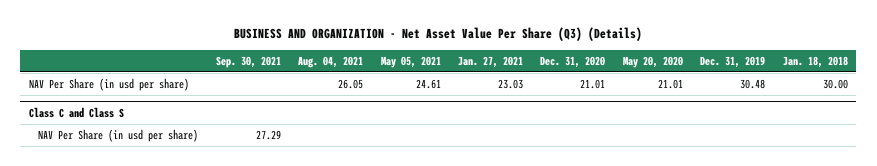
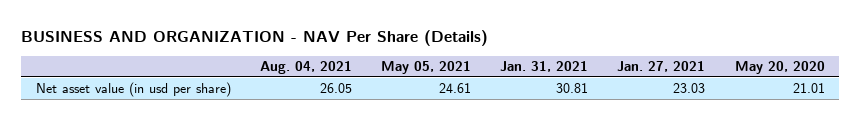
- BUSINESS AND ORGANIZATION - Net Asset Value Per Share (Q3) (Details)
+ BUSINESS AND ORGANIZATION - NAV Per Share (Details)
- | Sep. 30, 2021 | Aug. 04, 2021 | May 05, 2021 | Jan. 27, 2021 | Dec. 31, 2020 | May 20, 2020 | Dec. 31, 2019 | Jan. 18, 2018
+ | Aug. 04, 2021 | May 05, 2021 | Jan. 31, 2021 | Jan. 27, 2021 | May 20, 2020
- NAV Per Share (in usd per share) | | 26.05 | 24.61 | 23.03 | 21.01 | 21.01 | 30.48 | 30.00
- Class C and Class S
- NAV Per Share (in usd per share) | 27.29 | | | | | | |
+ Net asset value (in usd per share) | 26.05 | 24.61 | 30.81 | 23.03 | 21.01

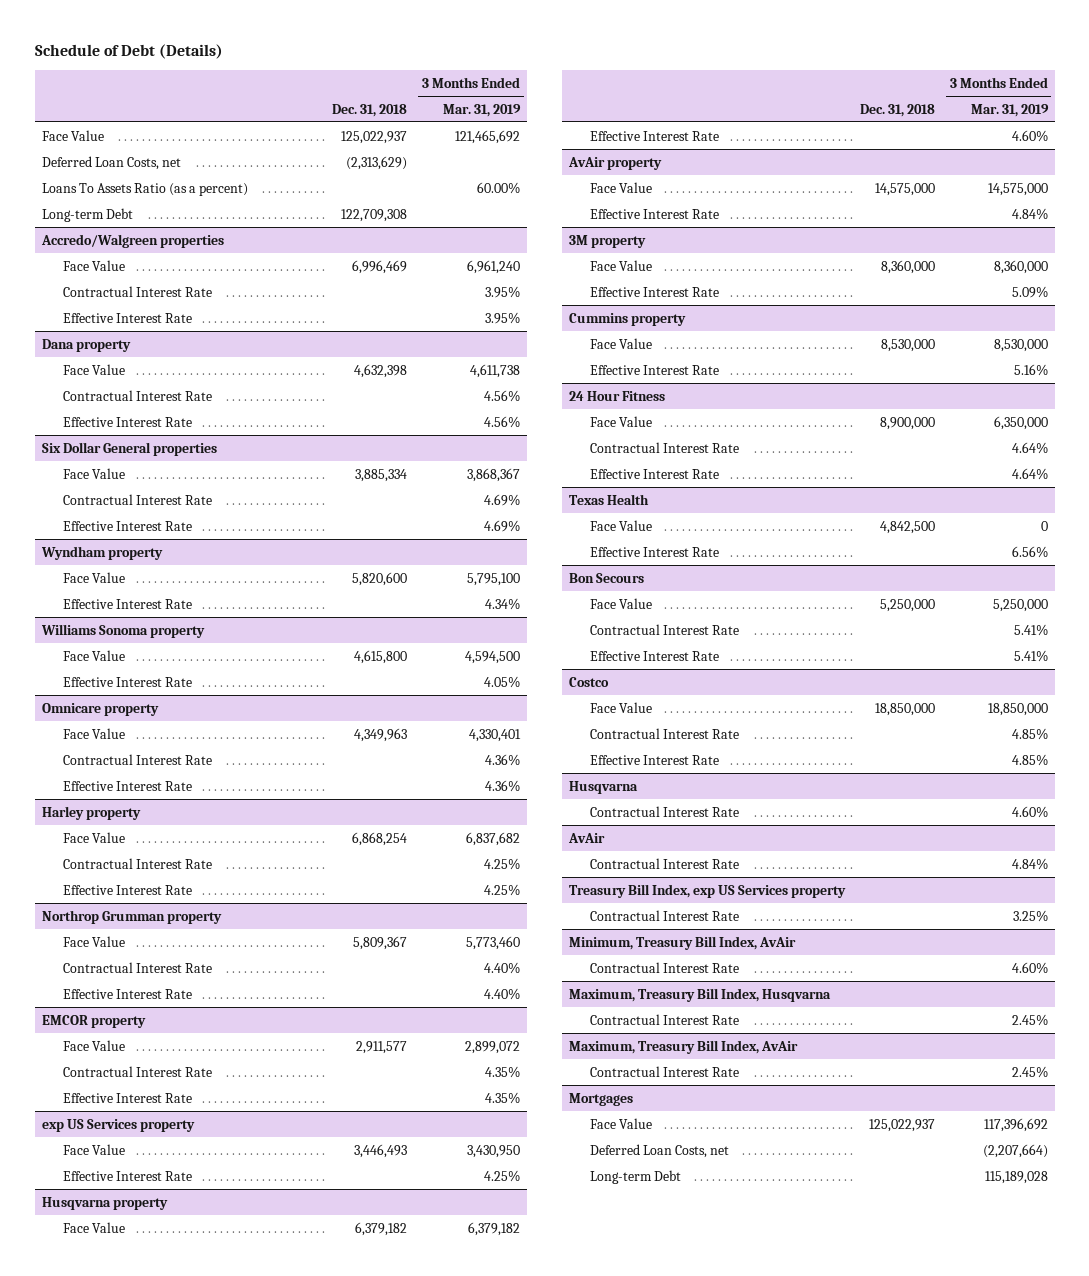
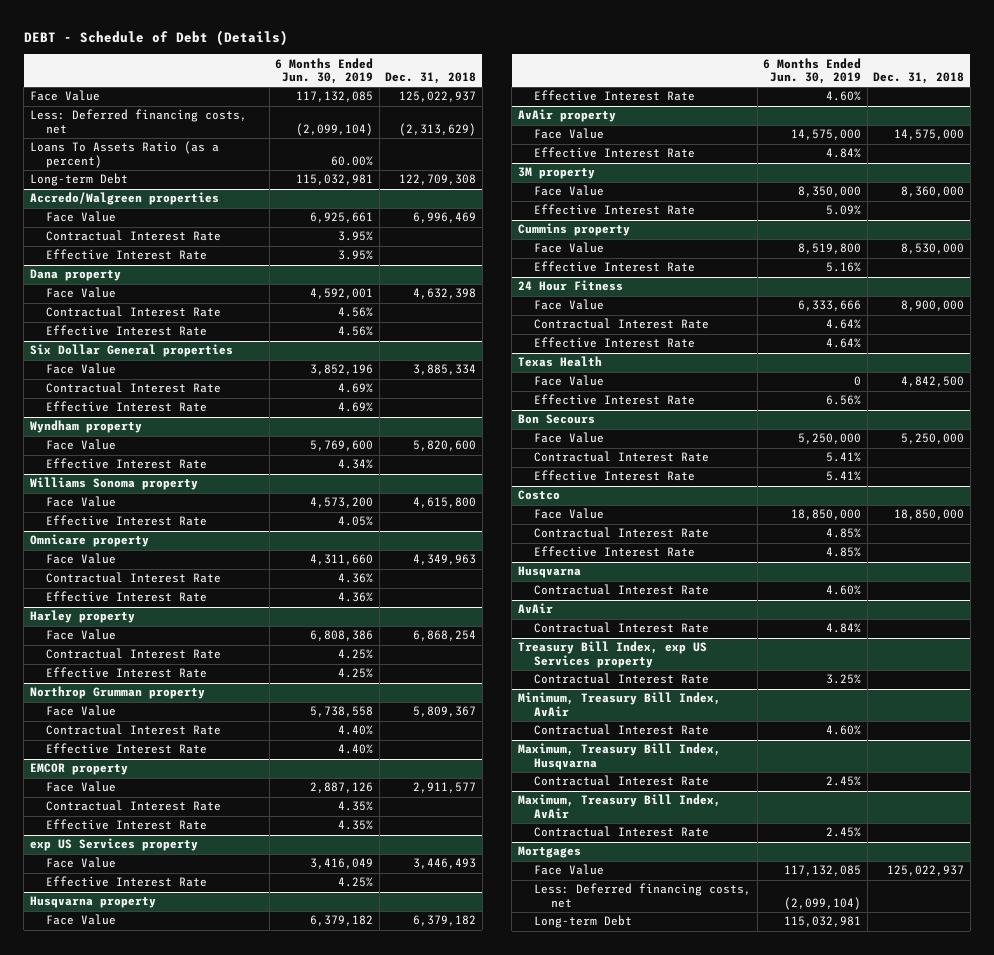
- Schedule of Debt (Details)
+ DEBT - Schedule of Debt (Details)
- | Dec. 31, 2018 | 3 Months Ended Mar. 31, 2019
+ | 6 Months Ended Jun. 30, 2019 | Dec. 31, 2018
- Deferred Loan Costs, net | (2,313,629) |
+ Less: Deferred financing costs, net | (2,099,104) | (2,313,629)
@ Mortgages
- Deferred Loan Costs, net | | (2,207,664)
+ Less: Deferred financing costs, net | (2,099,104) |

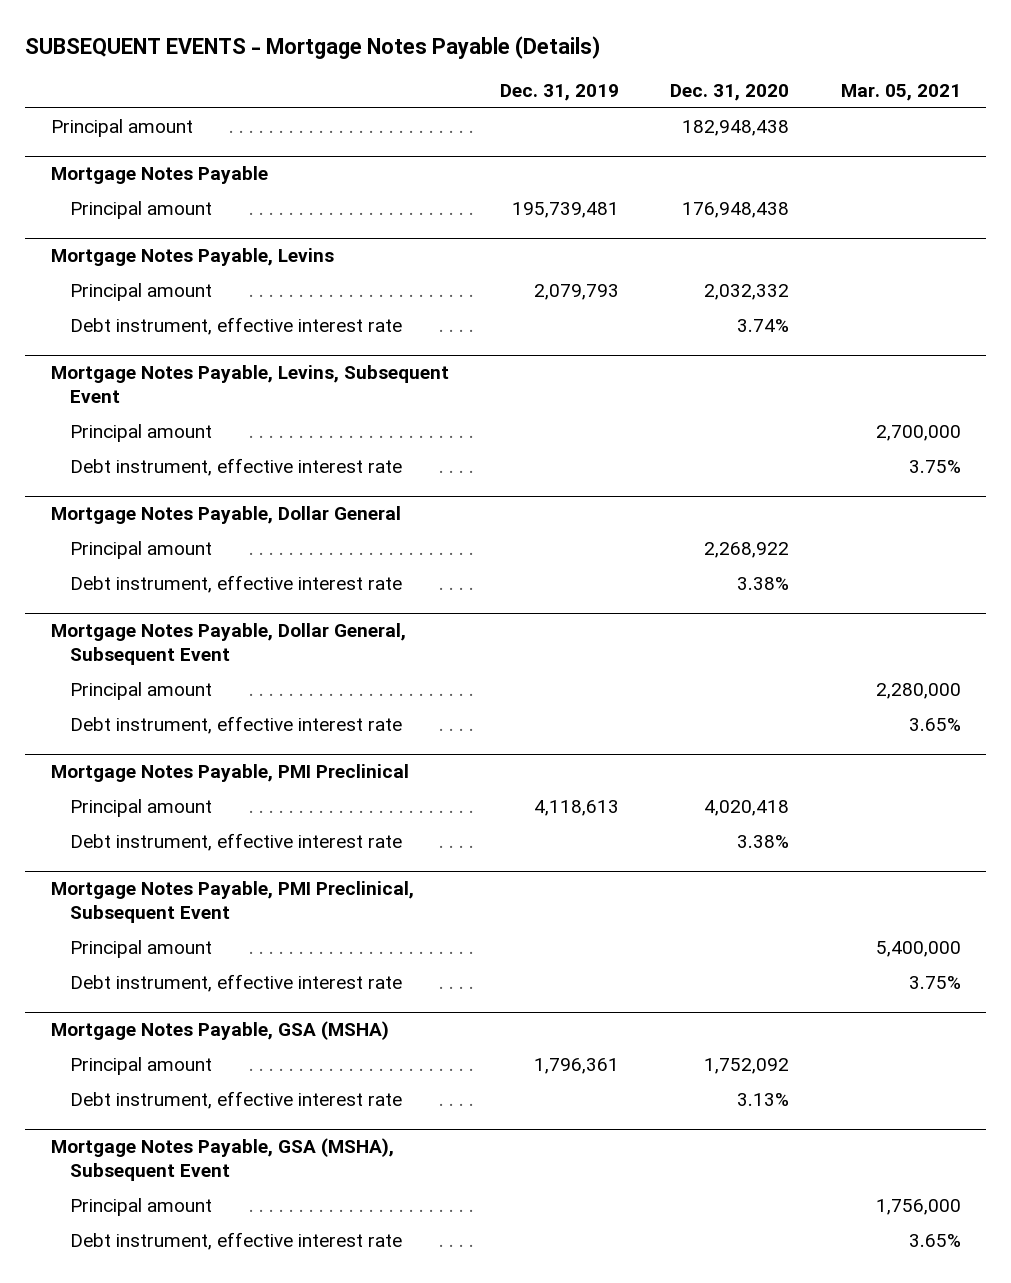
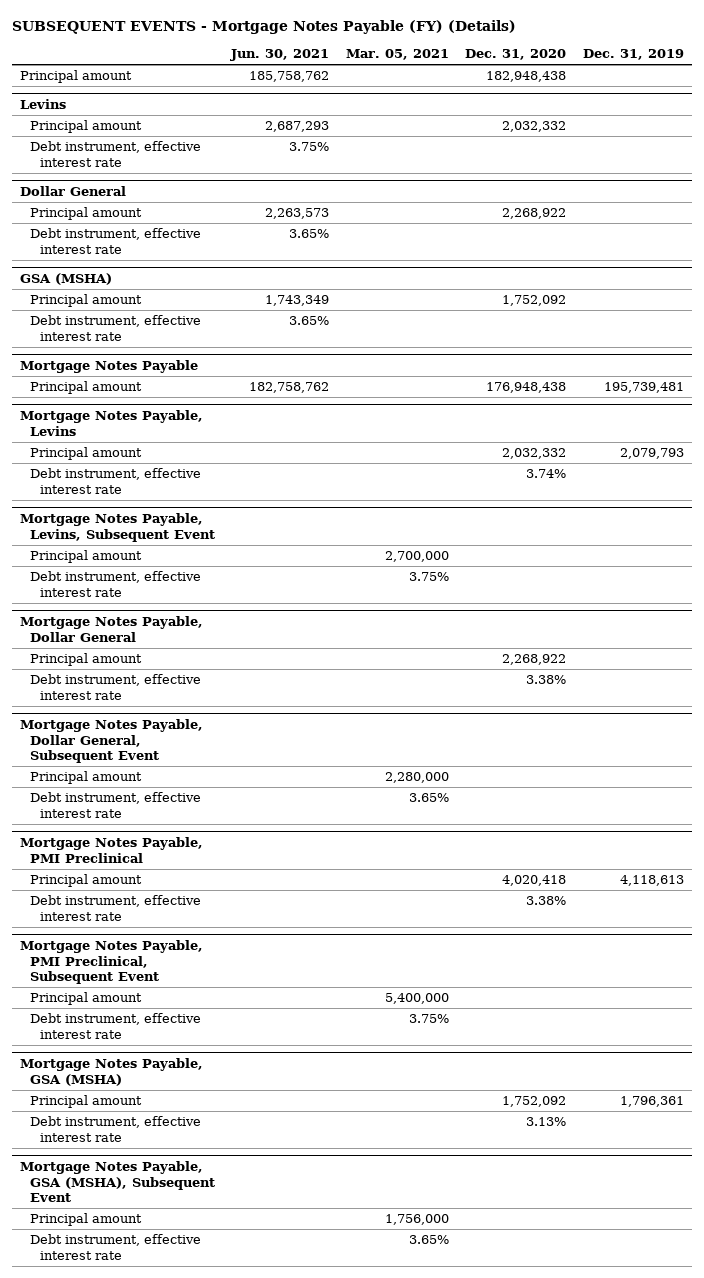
- SUBSEQUENT EVENTS - Mortgage Notes Payable (Details)
+ SUBSEQUENT EVENTS - Mortgage Notes Payable (FY) (Details)
- | Dec. 31, 2019 | Dec. 31, 2020 | Mar. 05, 2021
+ | Jun. 30, 2021 | Mar. 05, 2021 | Dec. 31, 2020 | Dec. 31, 2019
+ Levins
+ Principal amount | 2,687,293 | | 2,032,332 |
+ Debt instrument, effective interest rate | 3.75% | | |
+ Dollar General
+ Principal amount | 2,263,573 | | 2,268,922 |
+ Debt instrument, effective interest rate | 3.65% | | |
+ GSA (MSHA)
+ Principal amount | 1,743,349 | | 1,752,092 |
+ Debt instrument, effective interest rate | 3.65% | | |

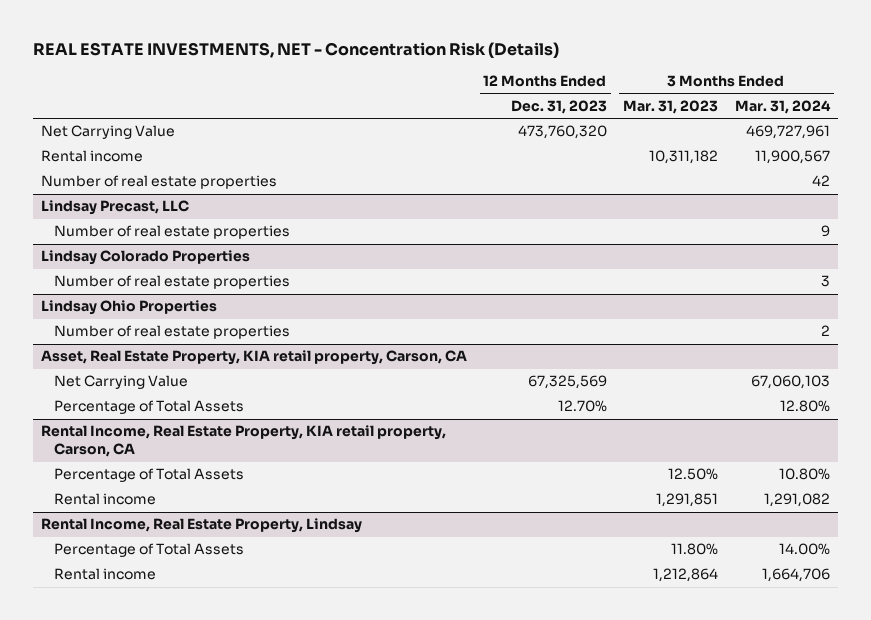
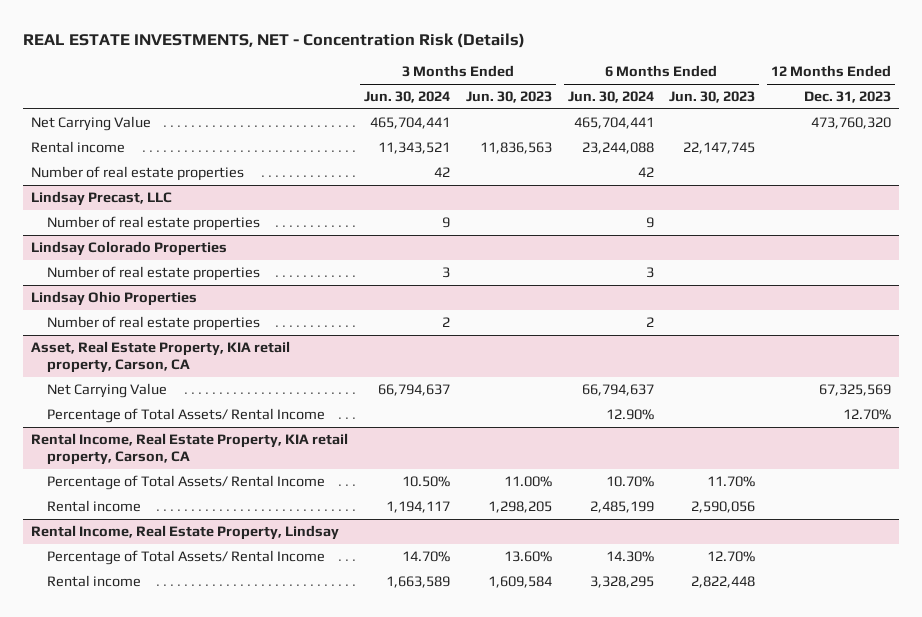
- | 12 Months Ended Dec. 31, 2023 | 3 Months Ended Mar. 31, 2023 | 3 Months Ended Mar. 31, 2024
+ | 3 Months Ended Jun. 30, 2024 | 3 Months Ended Jun. 30, 2023 | 6 Months Ended Jun. 30, 2024 | 6 Months Ended Jun. 30, 2023 | 12 Months Ended Dec. 31, 2023
@ Asset, Real Estate Property, KIA retail property, Carson, CA
- Percentage of Total Assets | 12.70% | | 12.80%
+ Percentage of Total Assets/ Rental Income | | | 12.90% | | 12.70%
@ Rental Income, Real Estate Property, KIA retail property, Carson, CA
- Percentage of Total Assets | | 12.50% | 10.80%
+ Percentage of Total Assets/ Rental Income | 10.50% | 11.00% | 10.70% | 11.70% |
@ Rental Income, Real Estate Property, Lindsay
- Percentage of Total Assets | | 11.80% | 14.00%
+ Percentage of Total Assets/ Rental Income | 14.70% | 13.60% | 14.30% | 12.70% |

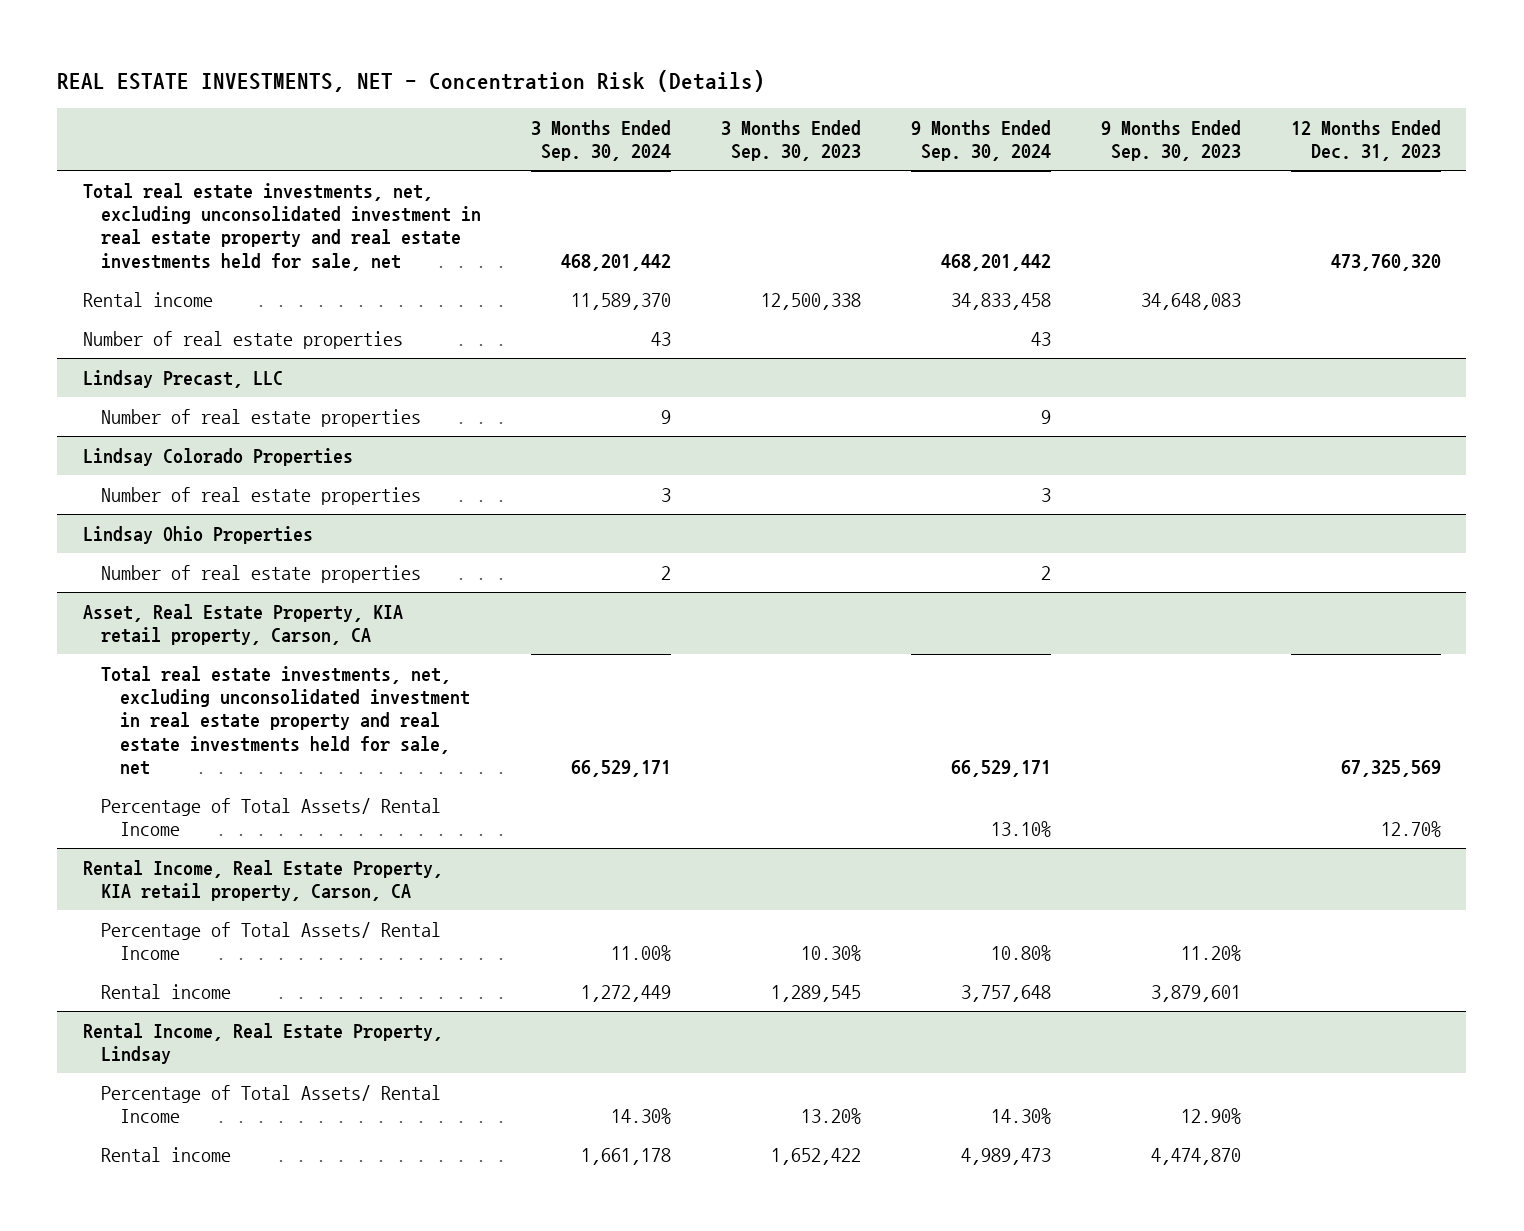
- | 3 Months Ended Jun. 30, 2024 | 3 Months Ended Jun. 30, 2023 | 6 Months Ended Jun. 30, 2024 | 6 Months Ended Jun. 30, 2023 | 12 Months Ended Dec. 31, 2023
+ | 3 Months Ended Sep. 30, 2024 | 3 Months Ended Sep. 30, 2023 | 9 Months Ended Sep. 30, 2024 | 9 Months Ended Sep. 30, 2023 | 12 Months Ended Dec. 31, 2023
- Net Carrying Value | 465,704,441 | | 465,704,441 | | 473,760,320
+ Total real estate investments, net, excluding unconsolidated investment in real estate property and real estate investments held for sale, net | 468,201,442 | | 468,201,442 | | 473,760,320
@ Asset, Real Estate Property, KIA retail property, Carson, CA
- Net Carrying Value | 66,794,637 | | 66,794,637 | | 67,325,569
+ Total real estate investments, net, excluding unconsolidated investment in real estate property and real estate investments held for sale, net | 66,529,171 | | 66,529,171 | | 67,325,569

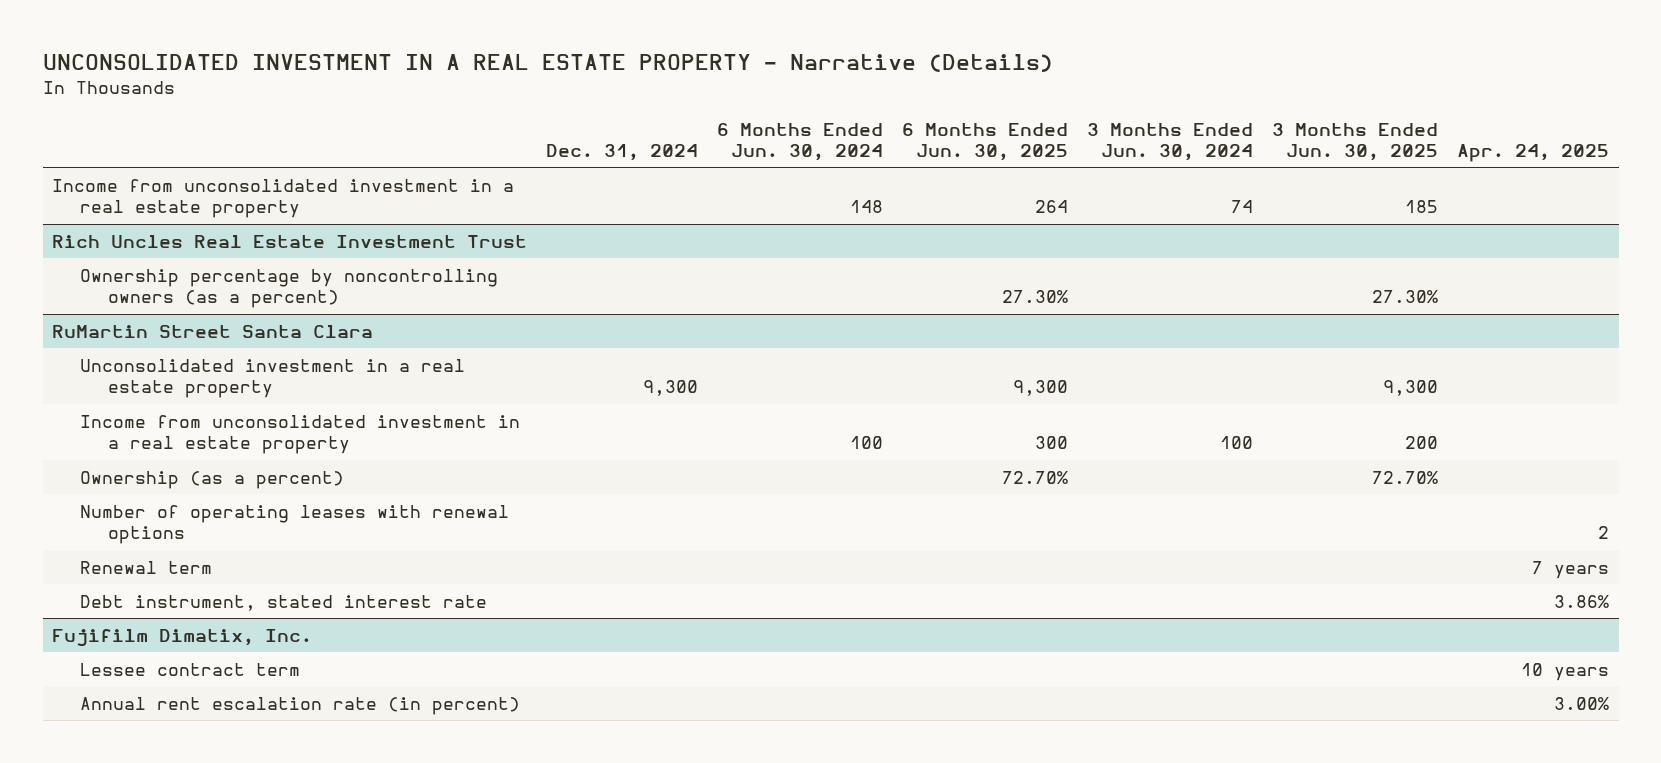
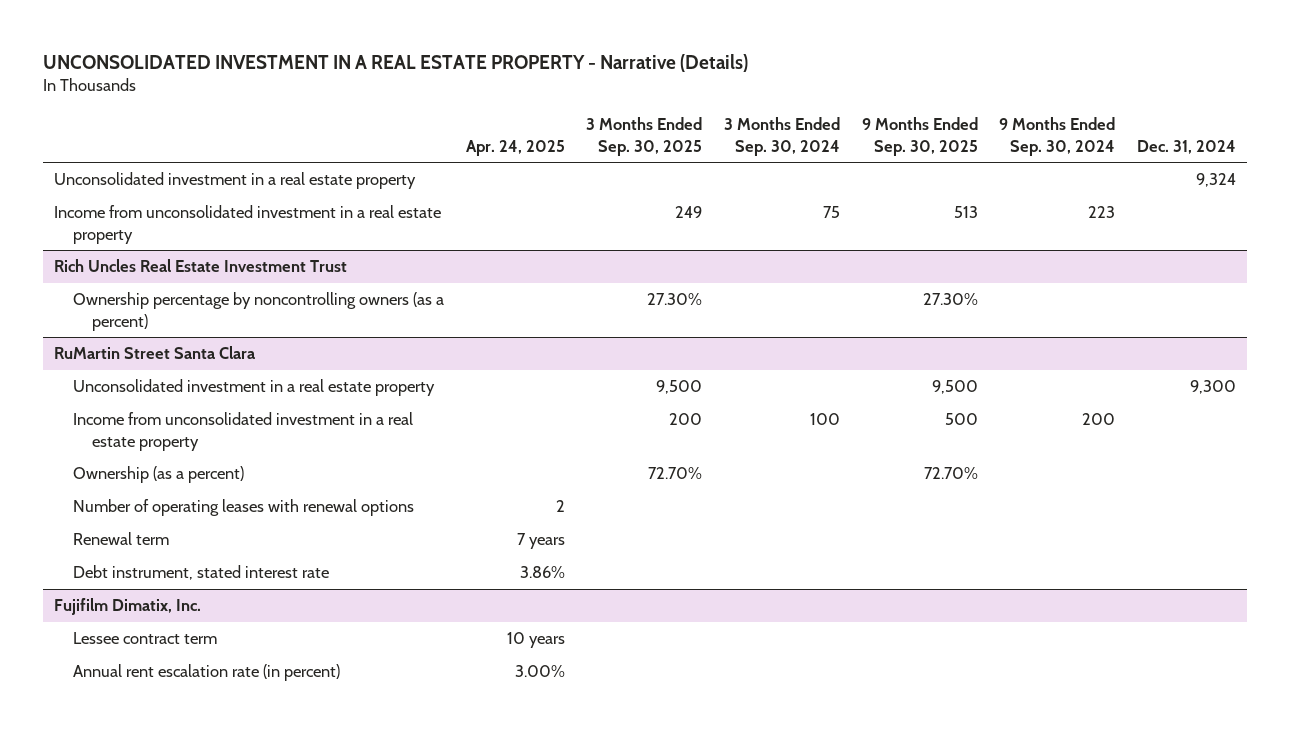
- | Dec. 31, 2024 | 6 Months Ended Jun. 30, 2024 | 6 Months Ended Jun. 30, 2025 | 3 Months Ended Jun. 30, 2024 | 3 Months Ended Jun. 30, 2025 | Apr. 24, 2025
+ | Apr. 24, 2025 | 3 Months Ended Sep. 30, 2025 | 3 Months Ended Sep. 30, 2024 | 9 Months Ended Sep. 30, 2025 | 9 Months Ended Sep. 30, 2024 | Dec. 31, 2024
+ Unconsolidated investment in a real estate property | | | | | | 9,324

